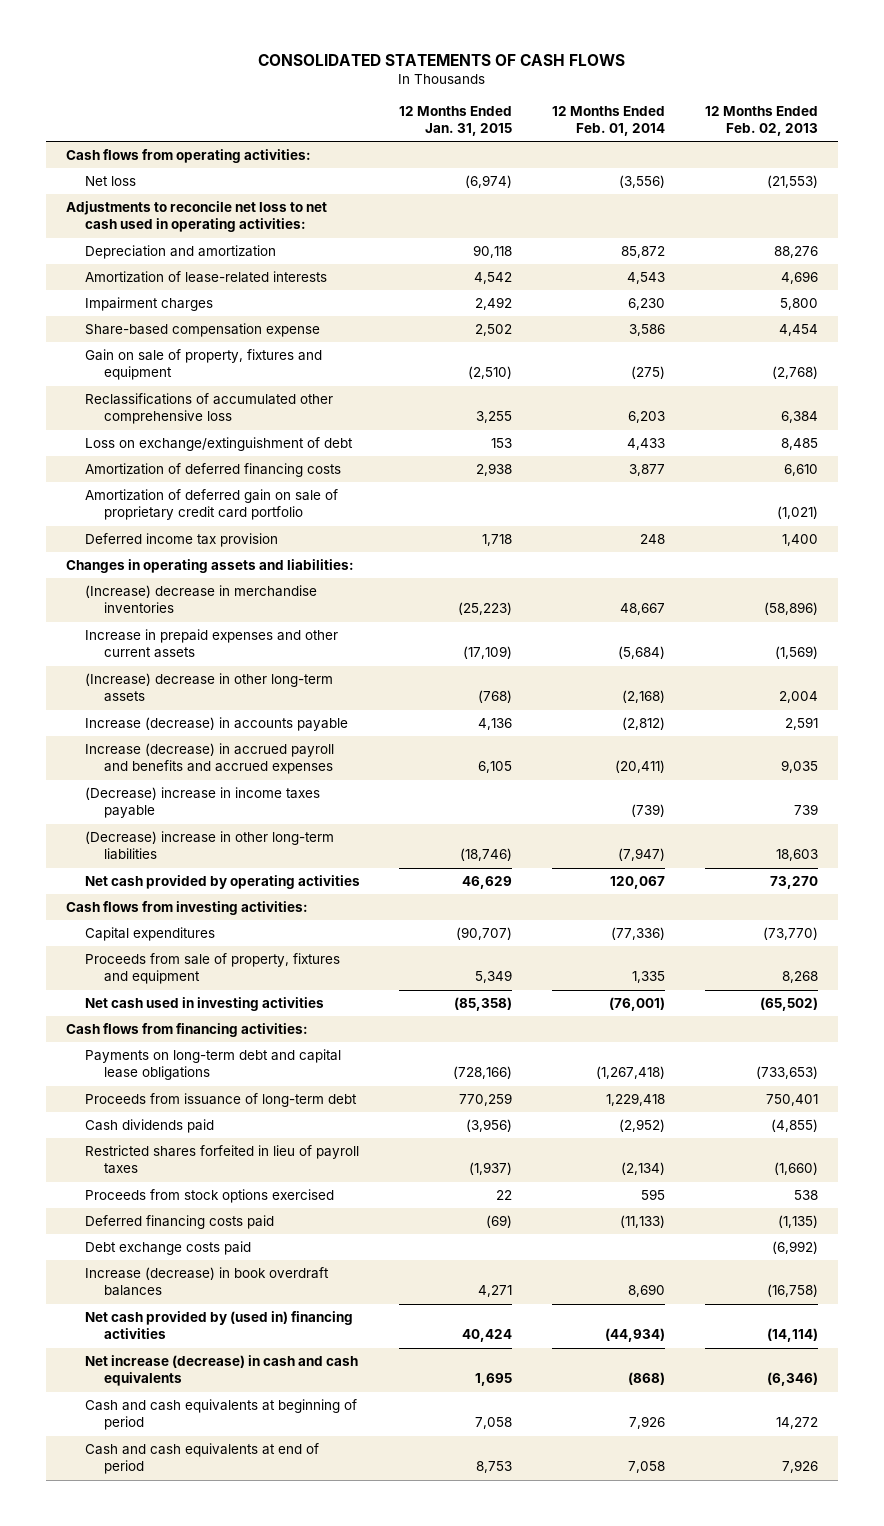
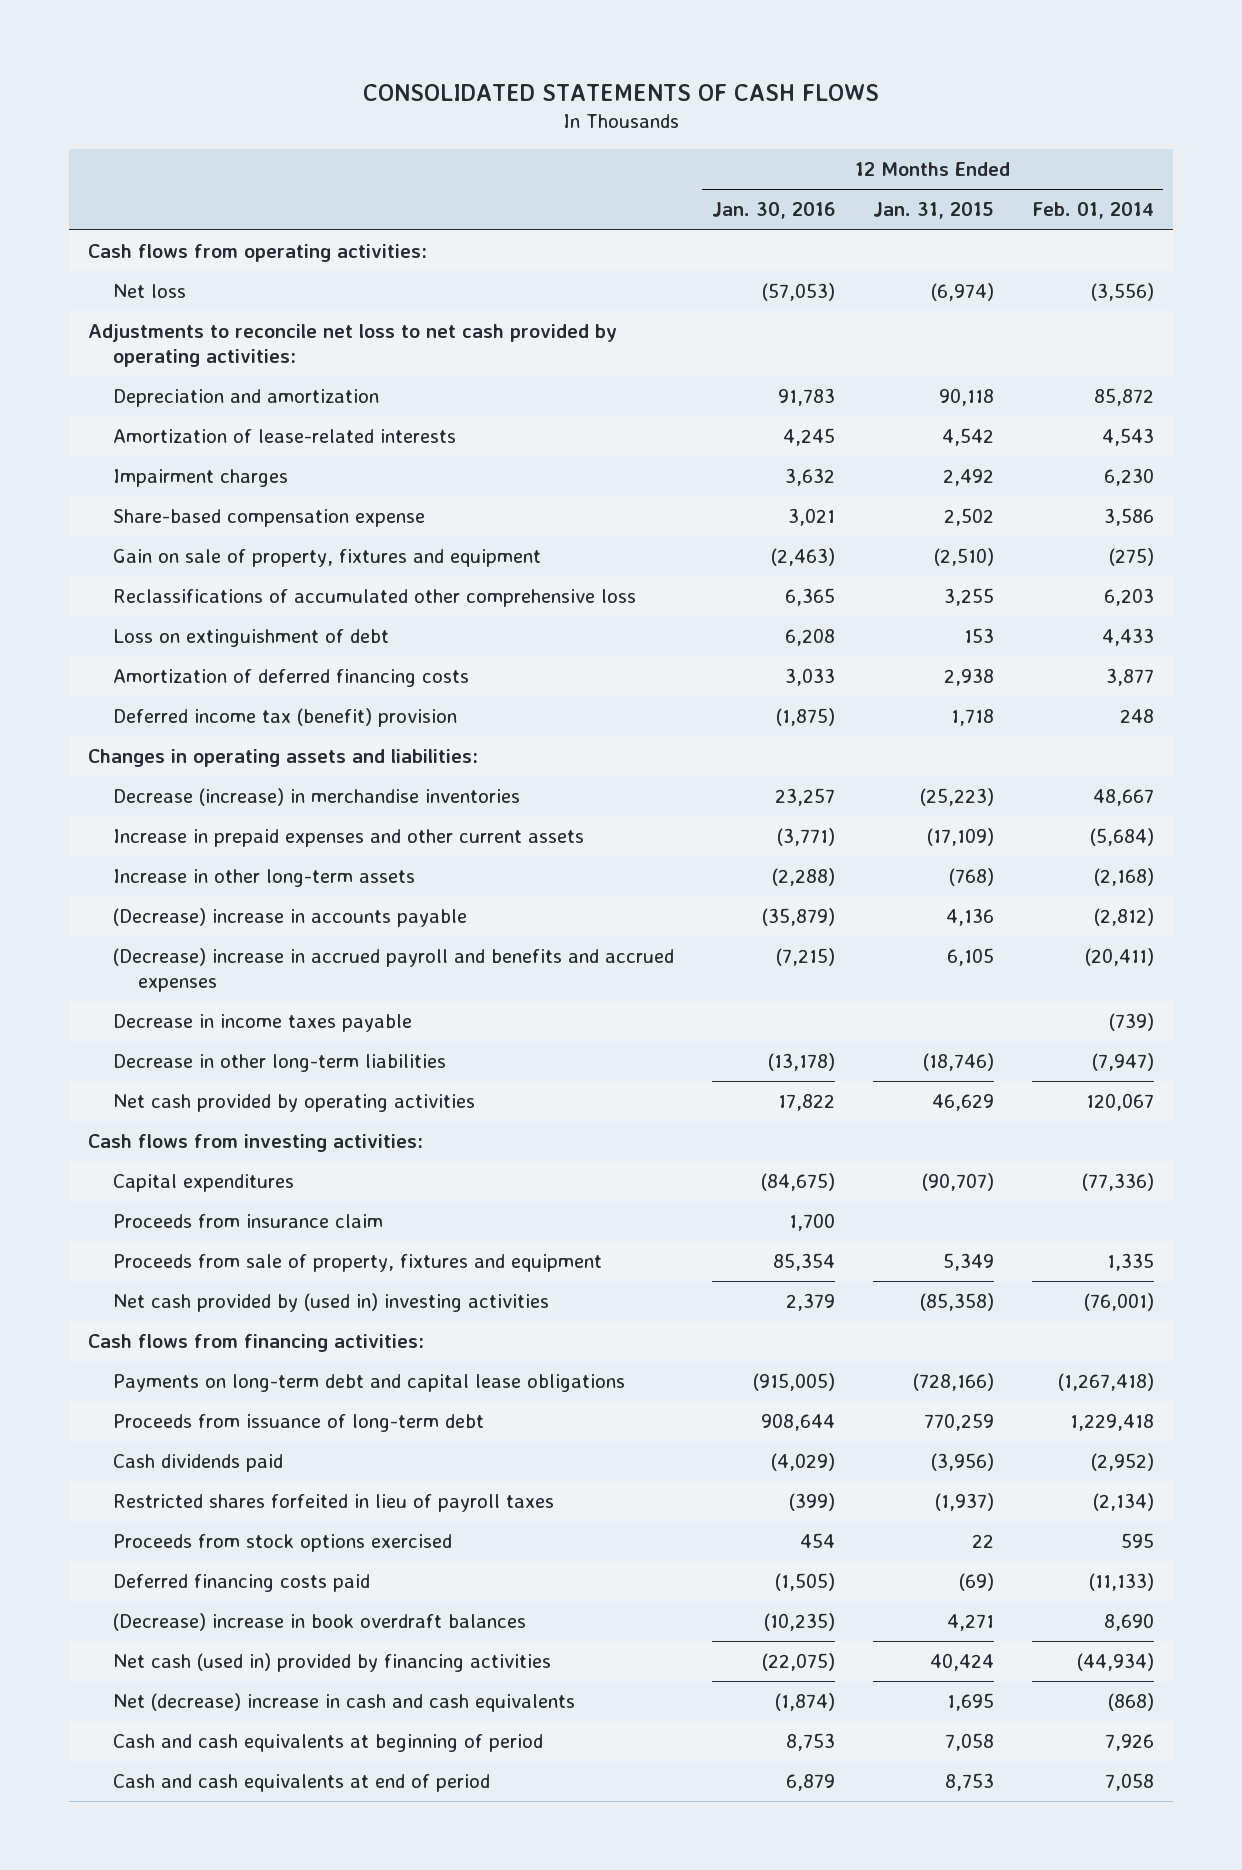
- | 12 Months Ended Jan. 31, 2015 | 12 Months Ended Feb. 01, 2014 | 12 Months Ended Feb. 02, 2013
+ | 12 Months Ended Jan. 30, 2016 | 12 Months Ended Jan. 31, 2015 | 12 Months Ended Feb. 01, 2014
- Adjustments to reconcile net loss to net cash used in operating activities:
+ Adjustments to reconcile net loss to net cash provided by operating activities:
- Loss on exchange/extinguishment of debt | 153 | 4,433 | 8,485
+ Loss on extinguishment of debt | 6,208 | 153 | 4,433
- Amortization of deferred gain on sale of proprietary credit card portfolio | | | (1,021)
- Deferred income tax provision | 1,718 | 248 | 1,400
+ Deferred income tax (benefit) provision | (1,875) | 1,718 | 248
- (Increase) decrease in merchandise inventories | (25,223) | 48,667 | (58,896)
+ Decrease (increase) in merchandise inventories | 23,257 | (25,223) | 48,667
- (Increase) decrease in other long-term assets | (768) | (2,168) | 2,004
- Increase (decrease) in accounts payable | 4,136 | (2,812) | 2,591
- Increase (decrease) in accrued payroll and benefits and accrued expenses | 6,105 | (20,411) | 9,035
- (Decrease) increase in income taxes payable | | (739) | 739
- (Decrease) increase in other long-term liabilities | (18,746) | (7,947) | 18,603
+ Increase in other long-term assets | (2,288) | (768) | (2,168)
+ (Decrease) increase in accounts payable | (35,879) | 4,136 | (2,812)
+ (Decrease) increase in accrued payroll and benefits and accrued expenses | (7,215) | 6,105 | (20,411)
+ Decrease in income taxes payable | | | (739)
+ Decrease in other long-term liabilities | (13,178) | (18,746) | (7,947)
+ Proceeds from insurance claim | 1,700 | |
- Net cash used in investing activities | (85,358) | (76,001) | (65,502)
+ Net cash provided by (used in) investing activities | 2,379 | (85,358) | (76,001)
- Debt exchange costs paid | | | (6,992)
- Increase (decrease) in book overdraft balances | 4,271 | 8,690 | (16,758)
- Net cash provided by (used in) financing activities | 40,424 | (44,934) | (14,114)
- Net increase (decrease) in cash and cash equivalents | 1,695 | (868) | (6,346)
+ (Decrease) increase in book overdraft balances | (10,235) | 4,271 | 8,690
+ Net cash (used in) provided by financing activities | (22,075) | 40,424 | (44,934)
+ Net (decrease) increase in cash and cash equivalents | (1,874) | 1,695 | (868)

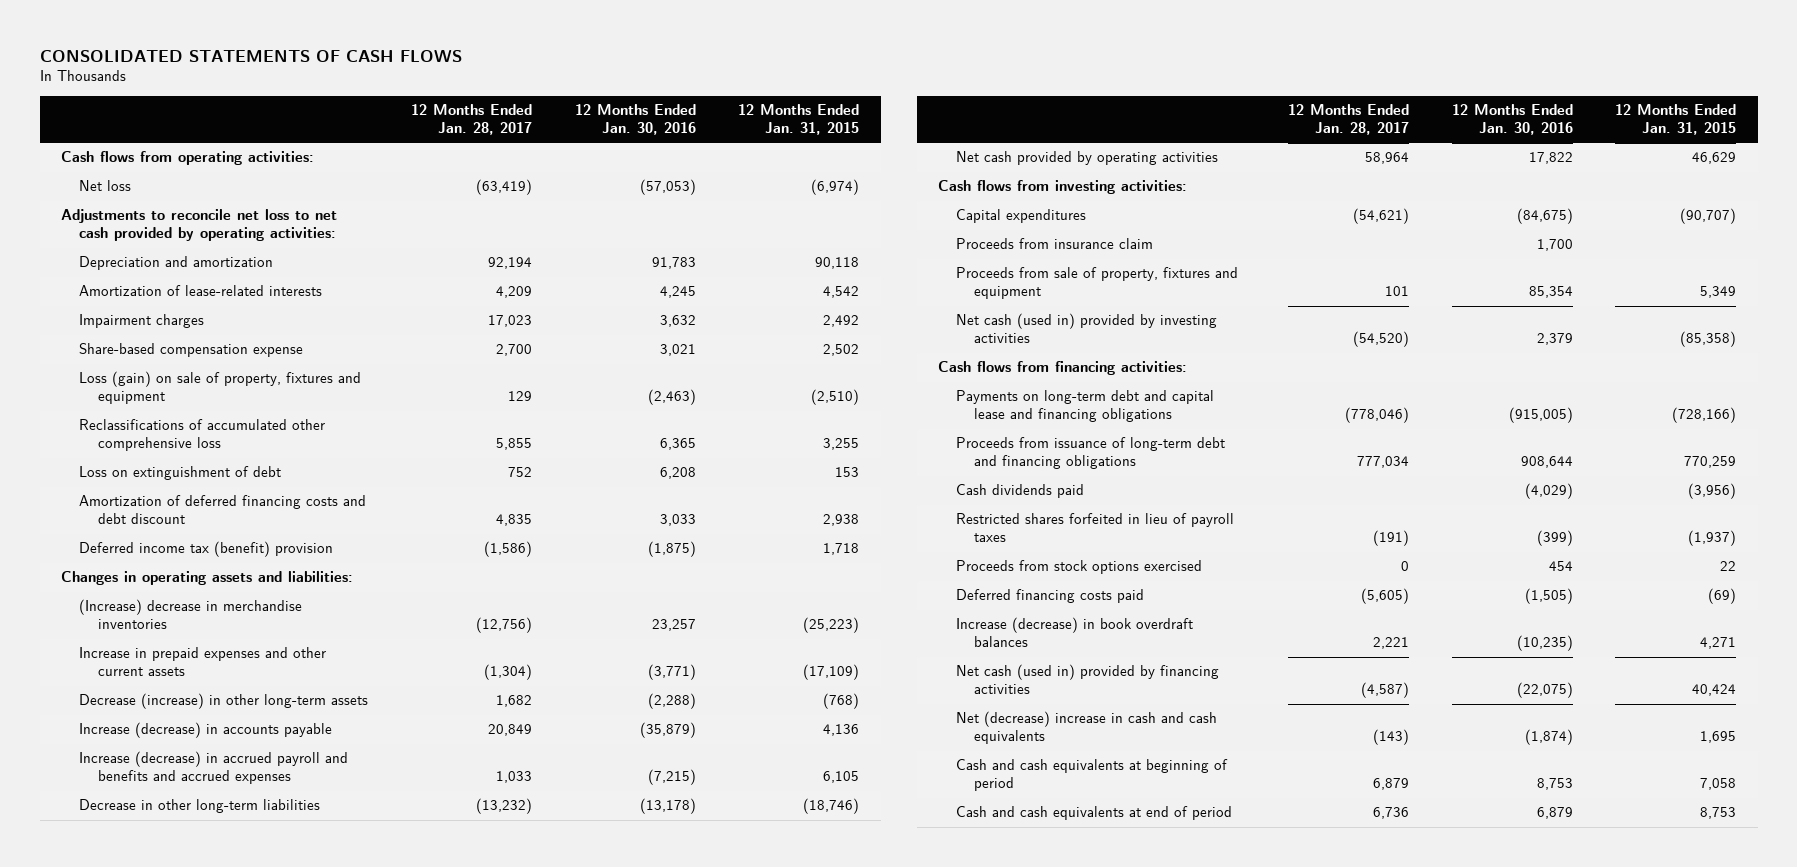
- | 12 Months Ended Jan. 30, 2016 | 12 Months Ended Jan. 31, 2015 | 12 Months Ended Feb. 01, 2014
+ | 12 Months Ended Jan. 28, 2017 | 12 Months Ended Jan. 30, 2016 | 12 Months Ended Jan. 31, 2015
- Gain on sale of property, fixtures and equipment | (2,463) | (2,510) | (275)
+ Loss (gain) on sale of property, fixtures and equipment | 129 | (2,463) | (2,510)
- Amortization of deferred financing costs | 3,033 | 2,938 | 3,877
+ Amortization of deferred financing costs and debt discount | 4,835 | 3,033 | 2,938
- Decrease (increase) in merchandise inventories | 23,257 | (25,223) | 48,667
+ (Increase) decrease in merchandise inventories | (12,756) | 23,257 | (25,223)
- Increase in other long-term assets | (2,288) | (768) | (2,168)
- (Decrease) increase in accounts payable | (35,879) | 4,136 | (2,812)
- (Decrease) increase in accrued payroll and benefits and accrued expenses | (7,215) | 6,105 | (20,411)
- Decrease in income taxes payable | | | (739)
+ Decrease (increase) in other long-term assets | 1,682 | (2,288) | (768)
+ Increase (decrease) in accounts payable | 20,849 | (35,879) | 4,136
+ Increase (decrease) in accrued payroll and benefits and accrued expenses | 1,033 | (7,215) | 6,105
- Net cash provided by (used in) investing activities | 2,379 | (85,358) | (76,001)
+ Net cash (used in) provided by investing activities | (54,520) | 2,379 | (85,358)
- Payments on long-term debt and capital lease obligations | (915,005) | (728,166) | (1,267,418)
- Proceeds from issuance of long-term debt | 908,644 | 770,259 | 1,229,418
+ Payments on long-term debt and capital lease and financing obligations | (778,046) | (915,005) | (728,166)
+ Proceeds from issuance of long-term debt and financing obligations | 777,034 | 908,644 | 770,259
- (Decrease) increase in book overdraft balances | (10,235) | 4,271 | 8,690
+ Increase (decrease) in book overdraft balances | 2,221 | (10,235) | 4,271

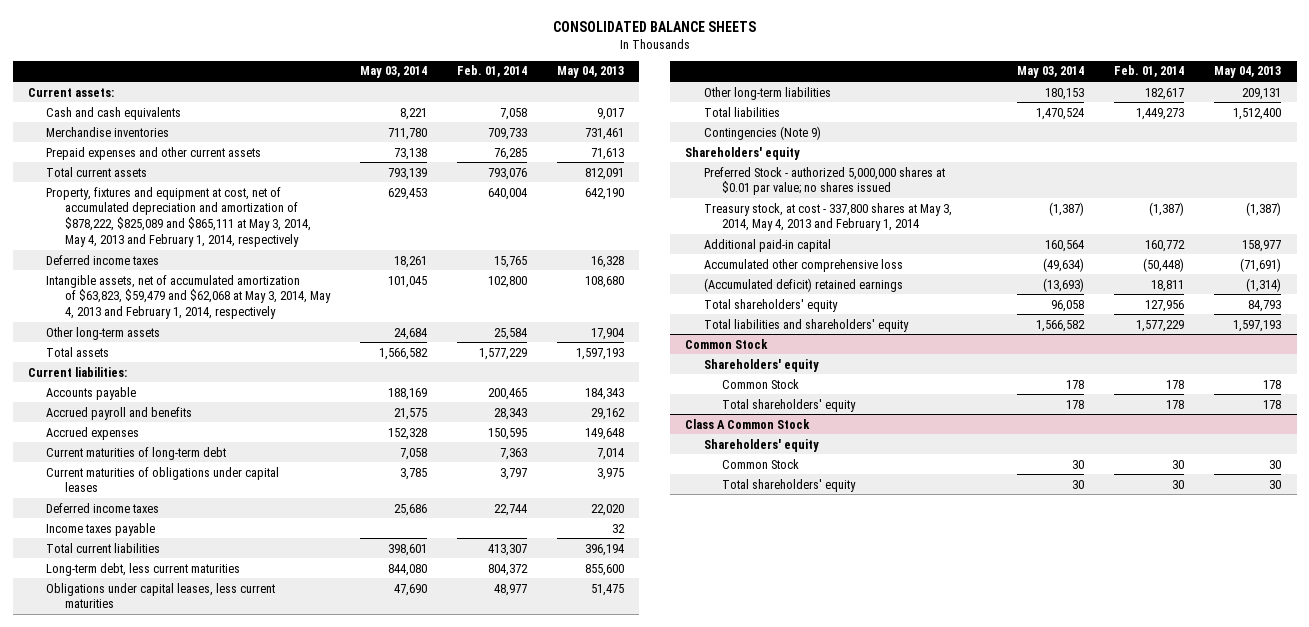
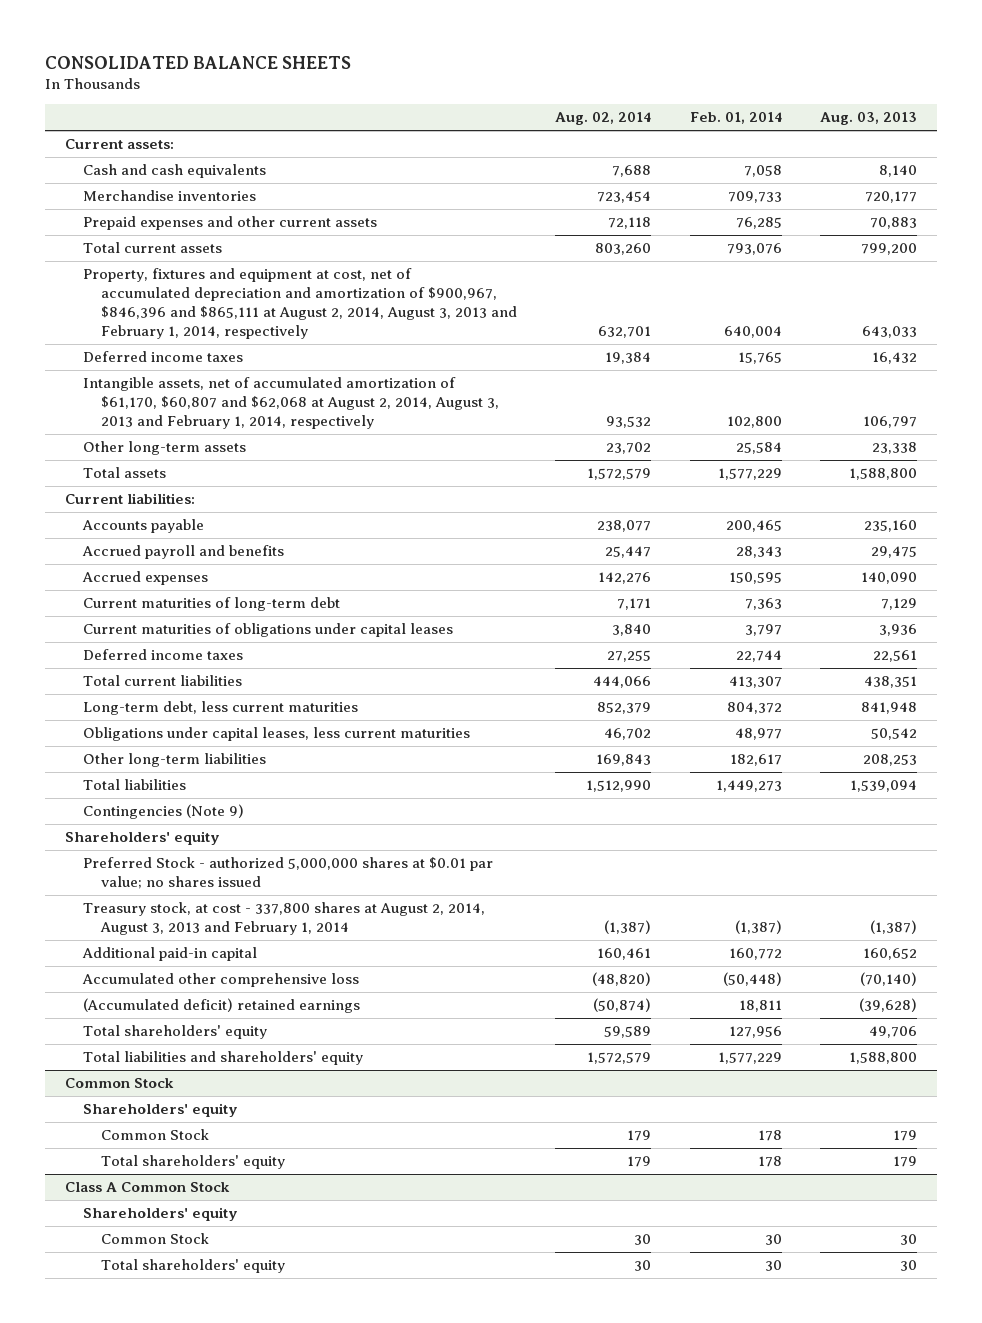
- | May 03, 2014 | Feb. 01, 2014 | May 04, 2013
+ | Aug. 02, 2014 | Feb. 01, 2014 | Aug. 03, 2013
- Property, fixtures and equipment at cost, net of accumulated depreciation and amortization of $878,222, $825,089 and $865,111 at May 3, 2014, May 4, 2013 and February 1, 2014, respectively | 629,453 | 640,004 | 642,190
+ Property, fixtures and equipment at cost, net of accumulated depreciation and amortization of $900,967, $846,396 and $865,111 at August 2, 2014, August 3, 2013 and February 1, 2014, respectively | 632,701 | 640,004 | 643,033
- Intangible assets, net of accumulated amortization of $63,823, $59,479 and $62,068 at May 3, 2014, May 4, 2013 and February 1, 2014, respectively | 101,045 | 102,800 | 108,680
+ Intangible assets, net of accumulated amortization of $61,170, $60,807 and $62,068 at August 2, 2014, August 3, 2013 and February 1, 2014, respectively | 93,532 | 102,800 | 106,797
- Income taxes payable | | | 32
- Treasury stock, at cost - 337,800 shares at May 3, 2014, May 4, 2013 and February 1, 2014 | (1,387) | (1,387) | (1,387)
+ Treasury stock, at cost - 337,800 shares at August 2, 2014, August 3, 2013 and February 1, 2014 | (1,387) | (1,387) | (1,387)

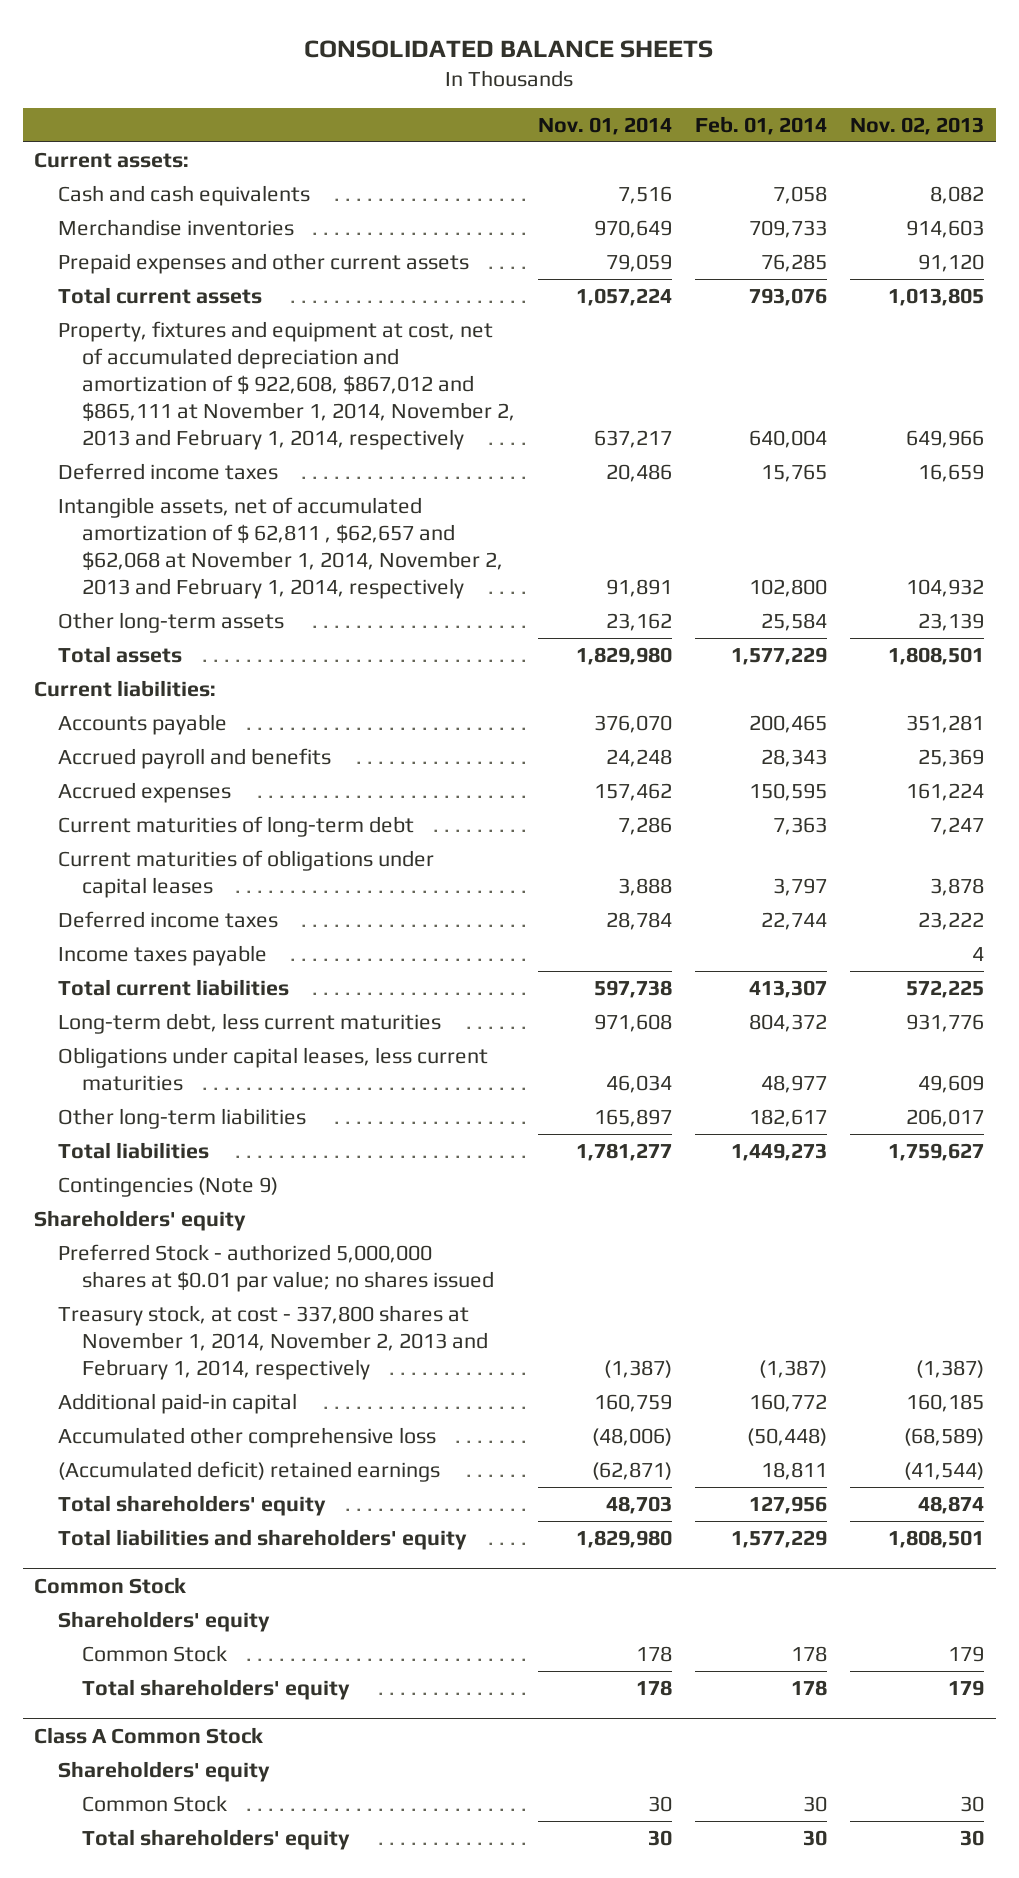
- | Aug. 02, 2014 | Feb. 01, 2014 | Aug. 03, 2013
+ | Nov. 01, 2014 | Feb. 01, 2014 | Nov. 02, 2013
- Property, fixtures and equipment at cost, net of accumulated depreciation and amortization of $900,967, $846,396 and $865,111 at August 2, 2014, August 3, 2013 and February 1, 2014, respectively | 632,701 | 640,004 | 643,033
+ Property, fixtures and equipment at cost, net of accumulated depreciation and amortization of $ 922,608, $867,012 and $865,111 at November 1, 2014, November 2, 2013 and February 1, 2014, respectively | 637,217 | 640,004 | 649,966
- Intangible assets, net of accumulated amortization of $61,170, $60,807 and $62,068 at August 2, 2014, August 3, 2013 and February 1, 2014, respectively | 93,532 | 102,800 | 106,797
+ Intangible assets, net of accumulated amortization of $ 62,811 , $62,657 and $62,068 at November 1, 2014, November 2, 2013 and February 1, 2014, respectively | 91,891 | 102,800 | 104,932
+ Income taxes payable | | | 4
- Treasury stock, at cost - 337,800 shares at August 2, 2014, August 3, 2013 and February 1, 2014 | (1,387) | (1,387) | (1,387)
+ Treasury stock, at cost - 337,800 shares at November 1, 2014, November 2, 2013 and February 1, 2014, respectively | (1,387) | (1,387) | (1,387)

